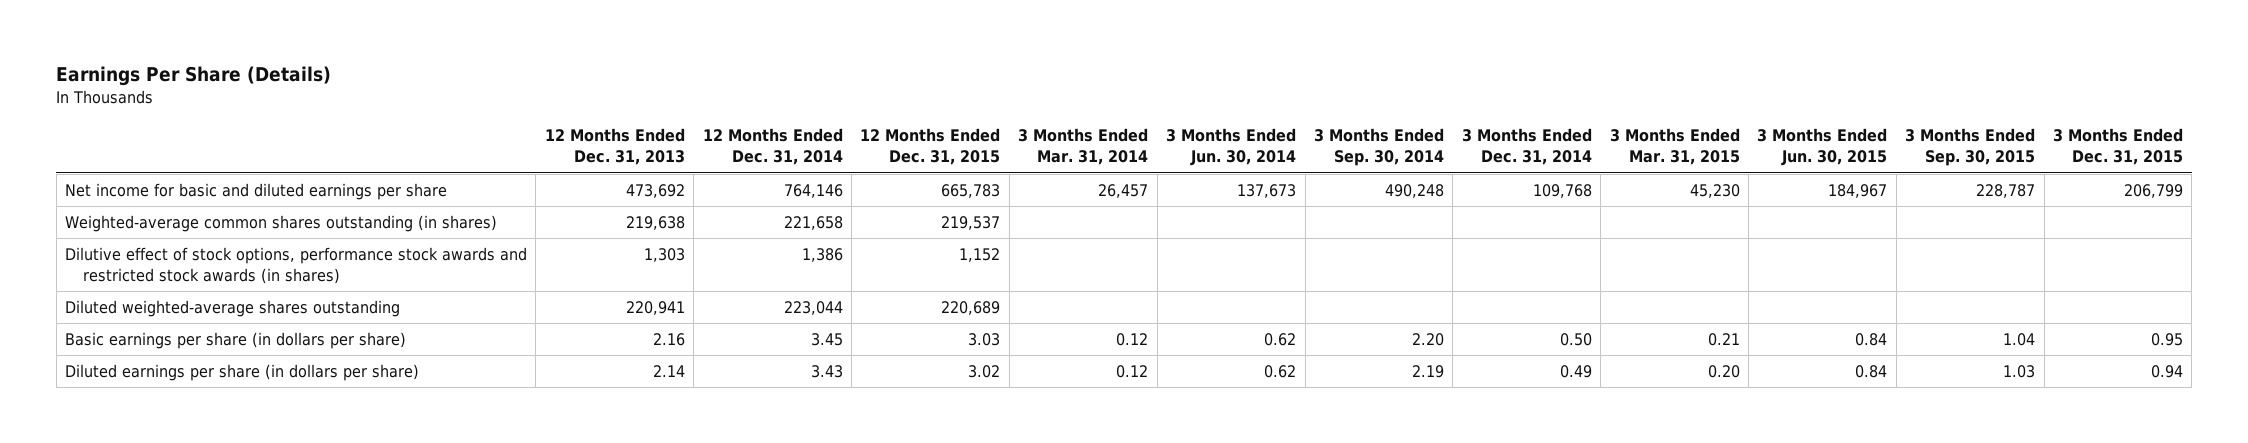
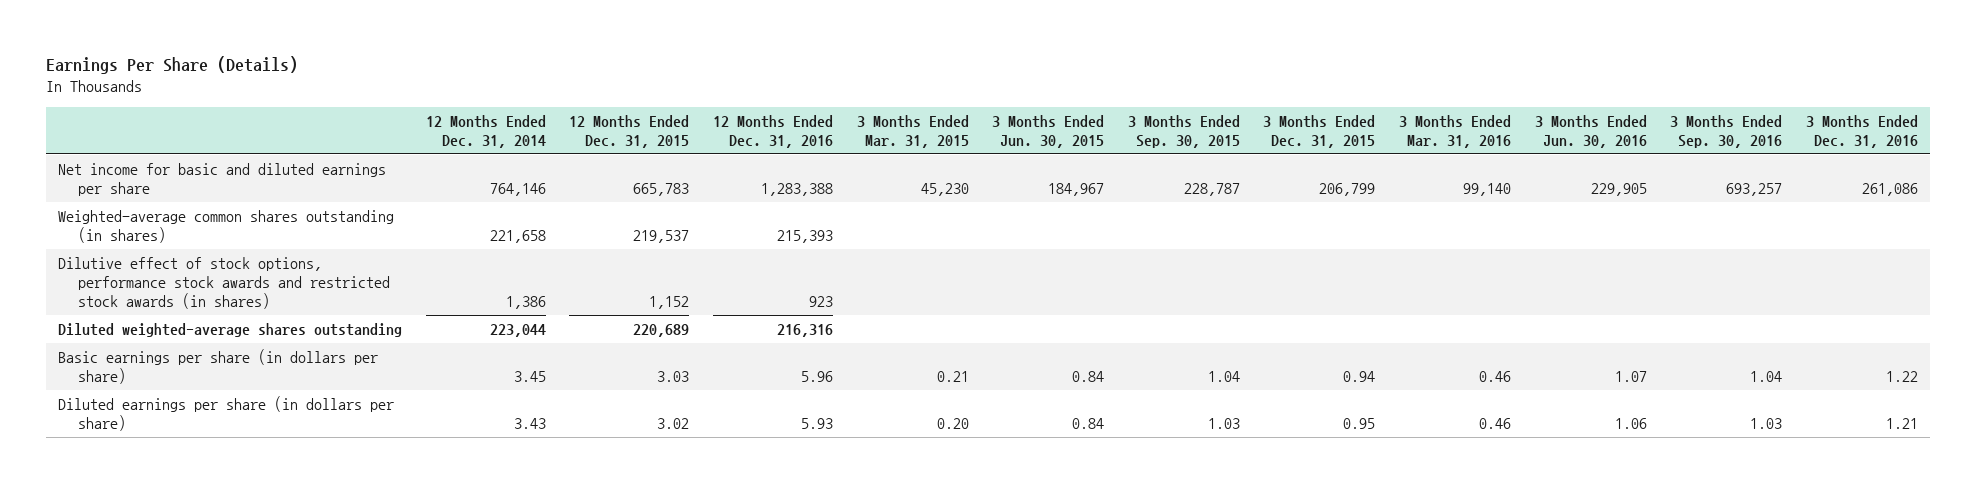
- | 12 Months Ended Dec. 31, 2013 | 12 Months Ended Dec. 31, 2014 | 12 Months Ended Dec. 31, 2015 | 3 Months Ended Mar. 31, 2014 | 3 Months Ended Jun. 30, 2014 | 3 Months Ended Sep. 30, 2014 | 3 Months Ended Dec. 31, 2014 | 3 Months Ended Mar. 31, 2015 | 3 Months Ended Jun. 30, 2015 | 3 Months Ended Sep. 30, 2015 | 3 Months Ended Dec. 31, 2015
+ | 12 Months Ended Dec. 31, 2014 | 12 Months Ended Dec. 31, 2015 | 12 Months Ended Dec. 31, 2016 | 3 Months Ended Mar. 31, 2015 | 3 Months Ended Jun. 30, 2015 | 3 Months Ended Sep. 30, 2015 | 3 Months Ended Dec. 31, 2015 | 3 Months Ended Mar. 31, 2016 | 3 Months Ended Jun. 30, 2016 | 3 Months Ended Sep. 30, 2016 | 3 Months Ended Dec. 31, 2016
- Basic earnings per share (in dollars per share) | 2.16 | 3.45 | 3.03 | 0.12 | 0.62 | 2.20 | 0.50 | 0.21 | 0.84 | 1.04 | 0.95
- Diluted earnings per share (in dollars per share) | 2.14 | 3.43 | 3.02 | 0.12 | 0.62 | 2.19 | 0.49 | 0.20 | 0.84 | 1.03 | 0.94
+ Basic earnings per share (in dollars per share) | 3.45 | 3.03 | 5.96 | 0.21 | 0.84 | 1.04 | 0.94 | 0.46 | 1.07 | 1.04 | 1.22
+ Diluted earnings per share (in dollars per share) | 3.43 | 3.02 | 5.93 | 0.20 | 0.84 | 1.03 | 0.95 | 0.46 | 1.06 | 1.03 | 1.21

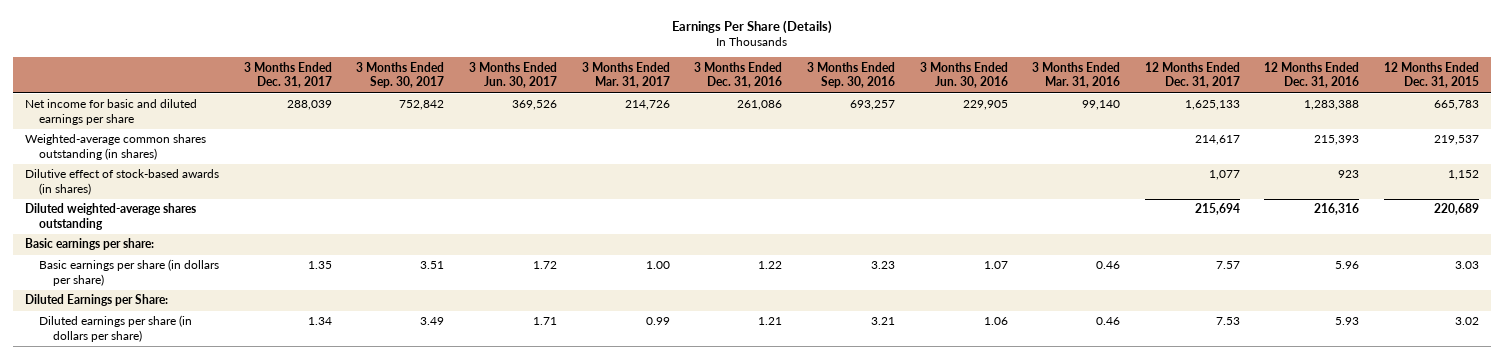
- | 12 Months Ended Dec. 31, 2014 | 12 Months Ended Dec. 31, 2015 | 12 Months Ended Dec. 31, 2016 | 3 Months Ended Mar. 31, 2015 | 3 Months Ended Jun. 30, 2015 | 3 Months Ended Sep. 30, 2015 | 3 Months Ended Dec. 31, 2015 | 3 Months Ended Mar. 31, 2016 | 3 Months Ended Jun. 30, 2016 | 3 Months Ended Sep. 30, 2016 | 3 Months Ended Dec. 31, 2016
+ | 3 Months Ended Dec. 31, 2017 | 3 Months Ended Sep. 30, 2017 | 3 Months Ended Jun. 30, 2017 | 3 Months Ended Mar. 31, 2017 | 3 Months Ended Dec. 31, 2016 | 3 Months Ended Sep. 30, 2016 | 3 Months Ended Jun. 30, 2016 | 3 Months Ended Mar. 31, 2016 | 12 Months Ended Dec. 31, 2017 | 12 Months Ended Dec. 31, 2016 | 12 Months Ended Dec. 31, 2015
- Dilutive effect of stock options, performance stock awards and restricted stock awards (in shares) | 1,386 | 1,152 | 923 | | | | | | | |
+ Dilutive effect of stock-based awards (in shares) | | | | | | | | | 1,077 | 923 | 1,152
- Basic earnings per share (in dollars per share) | 3.45 | 3.03 | 5.96 | 0.21 | 0.84 | 1.04 | 0.94 | 0.46 | 1.07 | 1.04 | 1.22
- Diluted earnings per share (in dollars per share) | 3.43 | 3.02 | 5.93 | 0.20 | 0.84 | 1.03 | 0.95 | 0.46 | 1.06 | 1.03 | 1.21
+ Basic earnings per share:
+ Basic earnings per share (in dollars per share) | 1.35 | 3.51 | 1.72 | 1.00 | 1.22 | 3.23 | 1.07 | 0.46 | 7.57 | 5.96 | 3.03
+ Diluted Earnings per Share:
+ Diluted earnings per share (in dollars per share) | 1.34 | 3.49 | 1.71 | 0.99 | 1.21 | 3.21 | 1.06 | 0.46 | 7.53 | 5.93 | 3.02

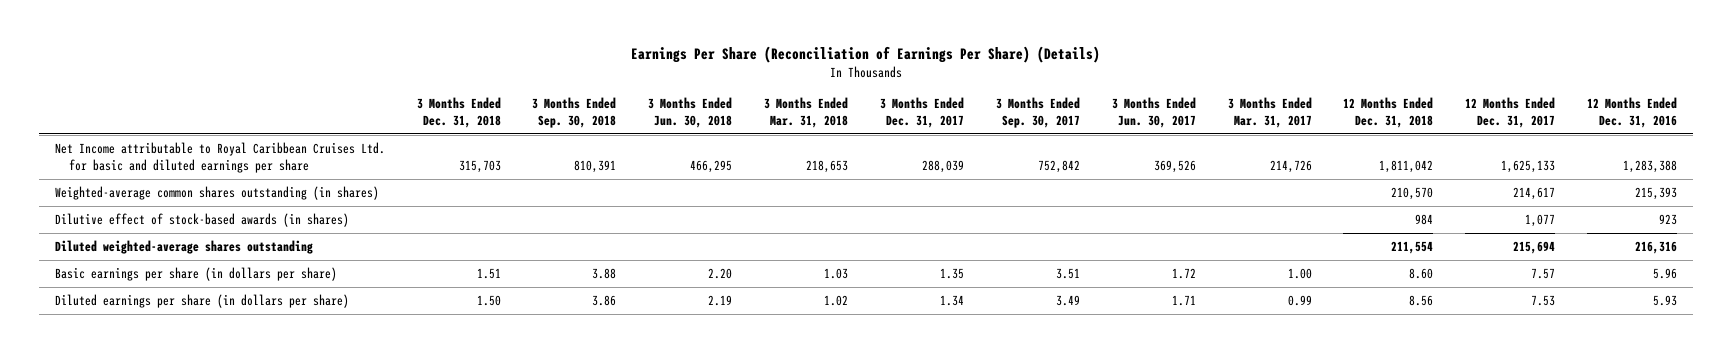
- Earnings Per Share (Details)
+ Earnings Per Share (Reconciliation of Earnings Per Share) (Details)
- | 3 Months Ended Dec. 31, 2017 | 3 Months Ended Sep. 30, 2017 | 3 Months Ended Jun. 30, 2017 | 3 Months Ended Mar. 31, 2017 | 3 Months Ended Dec. 31, 2016 | 3 Months Ended Sep. 30, 2016 | 3 Months Ended Jun. 30, 2016 | 3 Months Ended Mar. 31, 2016 | 12 Months Ended Dec. 31, 2017 | 12 Months Ended Dec. 31, 2016 | 12 Months Ended Dec. 31, 2015
+ | 3 Months Ended Dec. 31, 2018 | 3 Months Ended Sep. 30, 2018 | 3 Months Ended Jun. 30, 2018 | 3 Months Ended Mar. 31, 2018 | 3 Months Ended Dec. 31, 2017 | 3 Months Ended Sep. 30, 2017 | 3 Months Ended Jun. 30, 2017 | 3 Months Ended Mar. 31, 2017 | 12 Months Ended Dec. 31, 2018 | 12 Months Ended Dec. 31, 2017 | 12 Months Ended Dec. 31, 2016
- Net income for basic and diluted earnings per share | 288,039 | 752,842 | 369,526 | 214,726 | 261,086 | 693,257 | 229,905 | 99,140 | 1,625,133 | 1,283,388 | 665,783
+ Net Income attributable to Royal Caribbean Cruises Ltd. for basic and diluted earnings per share | 315,703 | 810,391 | 466,295 | 218,653 | 288,039 | 752,842 | 369,526 | 214,726 | 1,811,042 | 1,625,133 | 1,283,388
- Basic earnings per share:
- Diluted Earnings per Share:

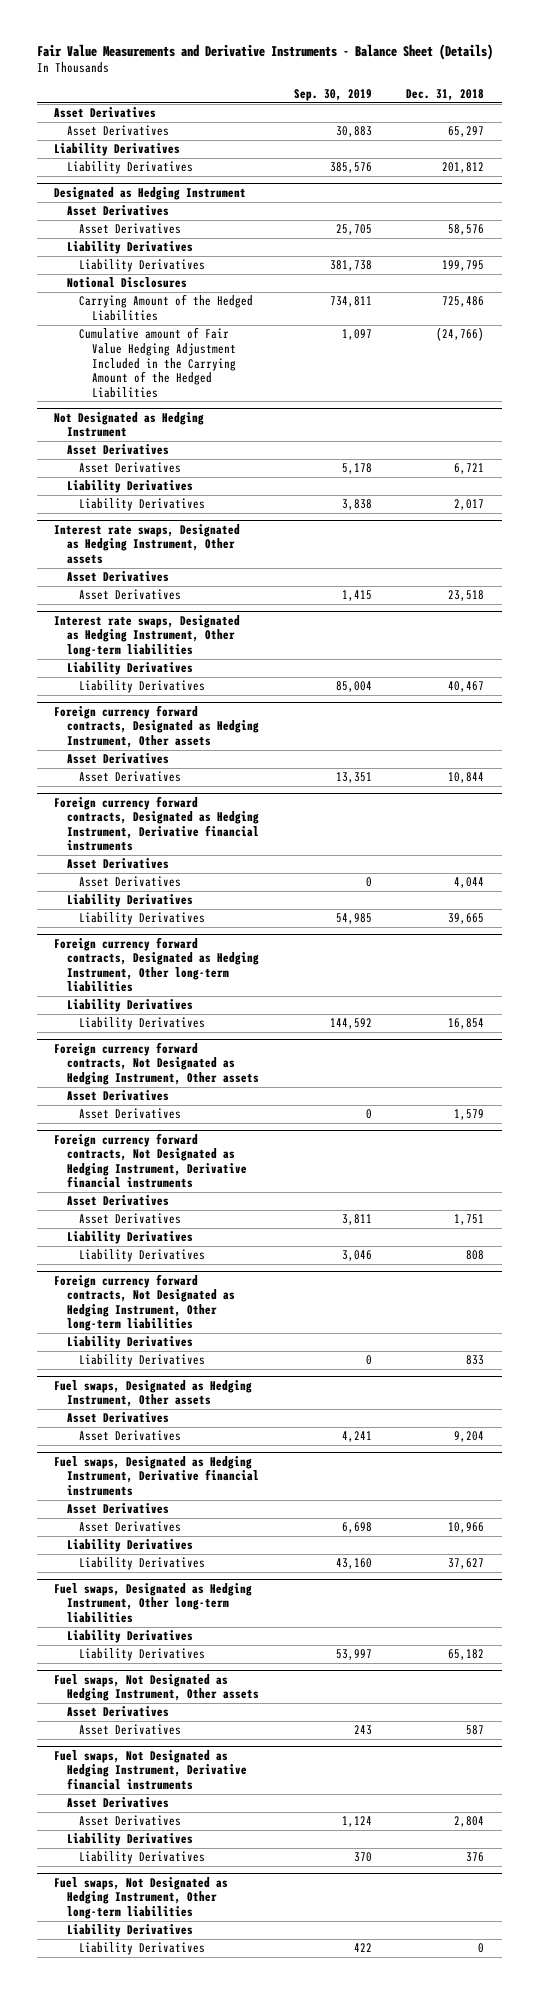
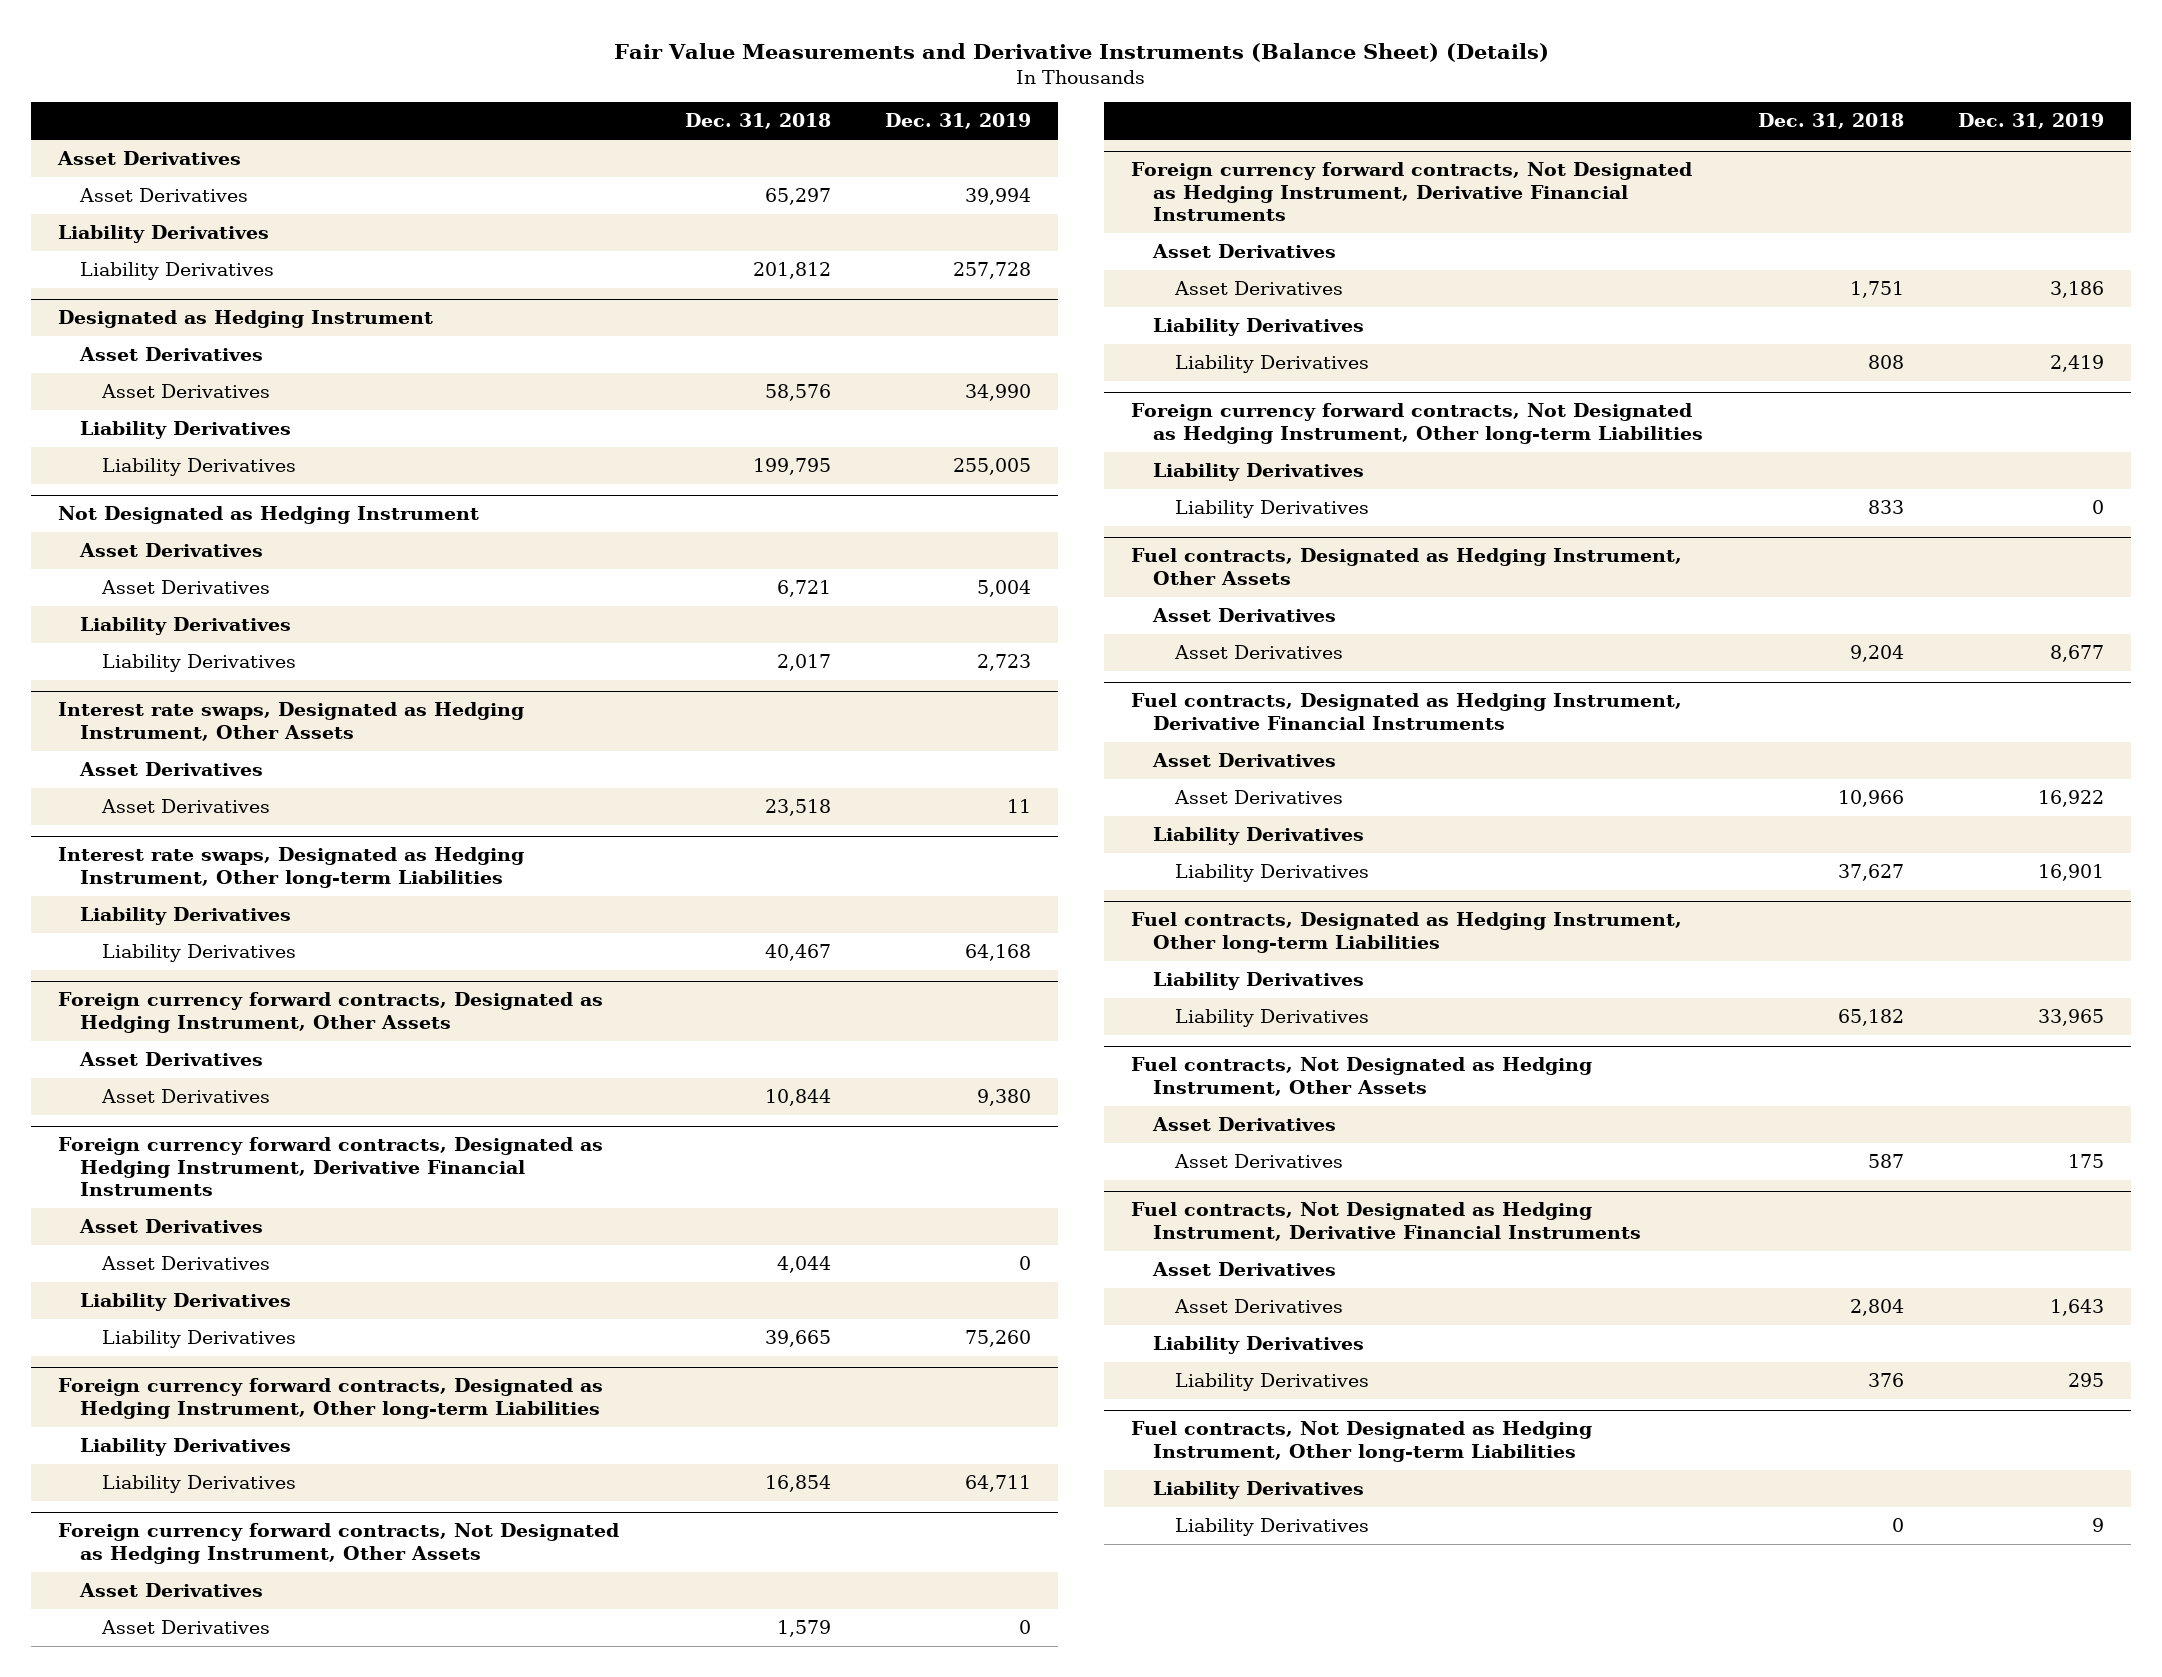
- Fair Value Measurements and Derivative Instruments - Balance Sheet (Details)
+ Fair Value Measurements and Derivative Instruments (Balance Sheet) (Details)
- | Sep. 30, 2019 | Dec. 31, 2018
+ | Dec. 31, 2018 | Dec. 31, 2019
@ Designated as Hedging Instrument
- Notional Disclosures
- Carrying Amount of the Hedged Liabilities | 734,811 | 725,486
- Cumulative amount of Fair Value Hedging Adjustment Included in the Carrying Amount of the Hedged Liabilities | 1,097 | (24,766)
- Interest rate swaps, Designated as Hedging Instrument, Other assets
+ Interest rate swaps, Designated as Hedging Instrument, Other Assets
- Interest rate swaps, Designated as Hedging Instrument, Other long-term liabilities
+ Interest rate swaps, Designated as Hedging Instrument, Other long-term Liabilities
- Foreign currency forward contracts, Designated as Hedging Instrument, Other assets
+ Foreign currency forward contracts, Designated as Hedging Instrument, Other Assets
- Foreign currency forward contracts, Designated as Hedging Instrument, Derivative financial instruments
+ Foreign currency forward contracts, Designated as Hedging Instrument, Derivative Financial Instruments
- Foreign currency forward contracts, Designated as Hedging Instrument, Other long-term liabilities
+ Foreign currency forward contracts, Designated as Hedging Instrument, Other long-term Liabilities
- Foreign currency forward contracts, Not Designated as Hedging Instrument, Other assets
+ Foreign currency forward contracts, Not Designated as Hedging Instrument, Other Assets
- Foreign currency forward contracts, Not Designated as Hedging Instrument, Derivative financial instruments
+ Foreign currency forward contracts, Not Designated as Hedging Instrument, Derivative Financial Instruments
- Foreign currency forward contracts, Not Designated as Hedging Instrument, Other long-term liabilities
+ Foreign currency forward contracts, Not Designated as Hedging Instrument, Other long-term Liabilities
- Fuel swaps, Designated as Hedging Instrument, Other assets
+ Fuel contracts, Designated as Hedging Instrument, Other Assets
- Fuel swaps, Designated as Hedging Instrument, Derivative financial instruments
+ Fuel contracts, Designated as Hedging Instrument, Derivative Financial Instruments
- Fuel swaps, Designated as Hedging Instrument, Other long-term liabilities
+ Fuel contracts, Designated as Hedging Instrument, Other long-term Liabilities
- Fuel swaps, Not Designated as Hedging Instrument, Other assets
+ Fuel contracts, Not Designated as Hedging Instrument, Other Assets
- Fuel swaps, Not Designated as Hedging Instrument, Derivative financial instruments
+ Fuel contracts, Not Designated as Hedging Instrument, Derivative Financial Instruments
- Fuel swaps, Not Designated as Hedging Instrument, Other long-term liabilities
+ Fuel contracts, Not Designated as Hedging Instrument, Other long-term Liabilities

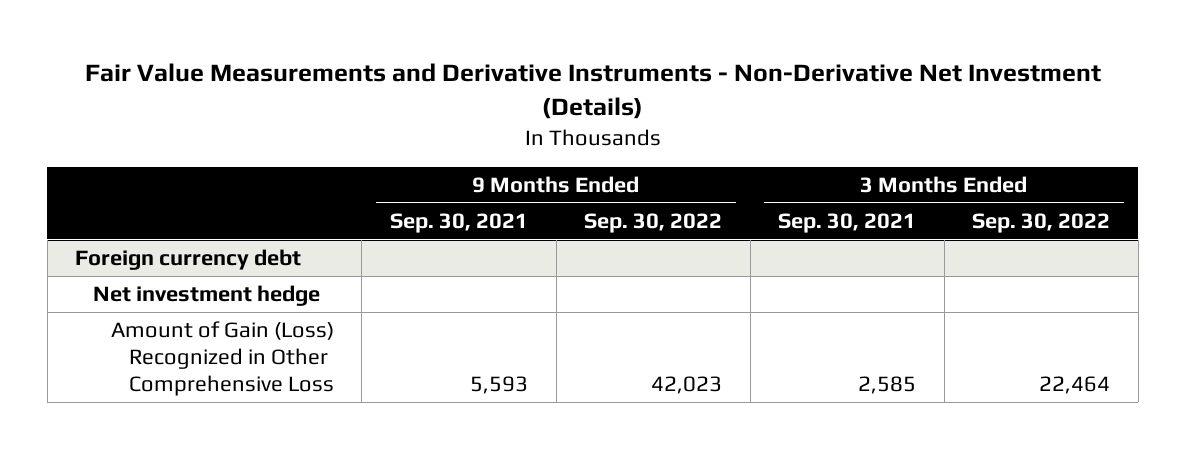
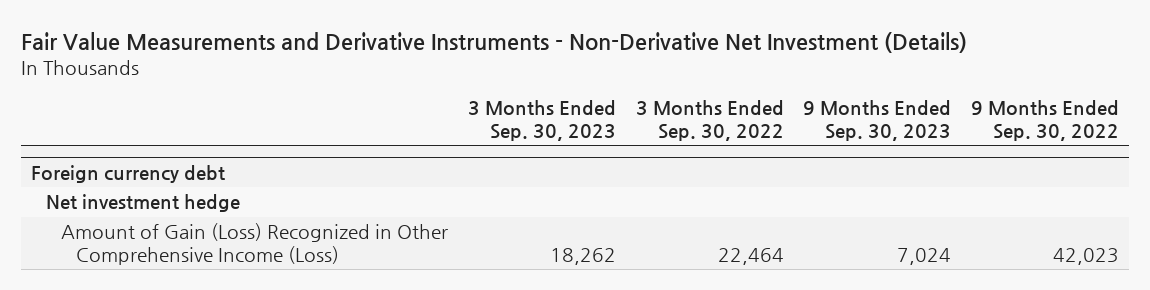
- | 9 Months Ended Sep. 30, 2021 | 9 Months Ended Sep. 30, 2022 | 3 Months Ended Sep. 30, 2021 | 3 Months Ended Sep. 30, 2022
+ | 3 Months Ended Sep. 30, 2023 | 3 Months Ended Sep. 30, 2022 | 9 Months Ended Sep. 30, 2023 | 9 Months Ended Sep. 30, 2022
@ Foreign currency debt
- Amount of Gain (Loss) Recognized in Other Comprehensive Loss | 5,593 | 42,023 | 2,585 | 22,464
+ Amount of Gain (Loss) Recognized in Other Comprehensive Income (Loss) | 18,262 | 22,464 | 7,024 | 42,023

